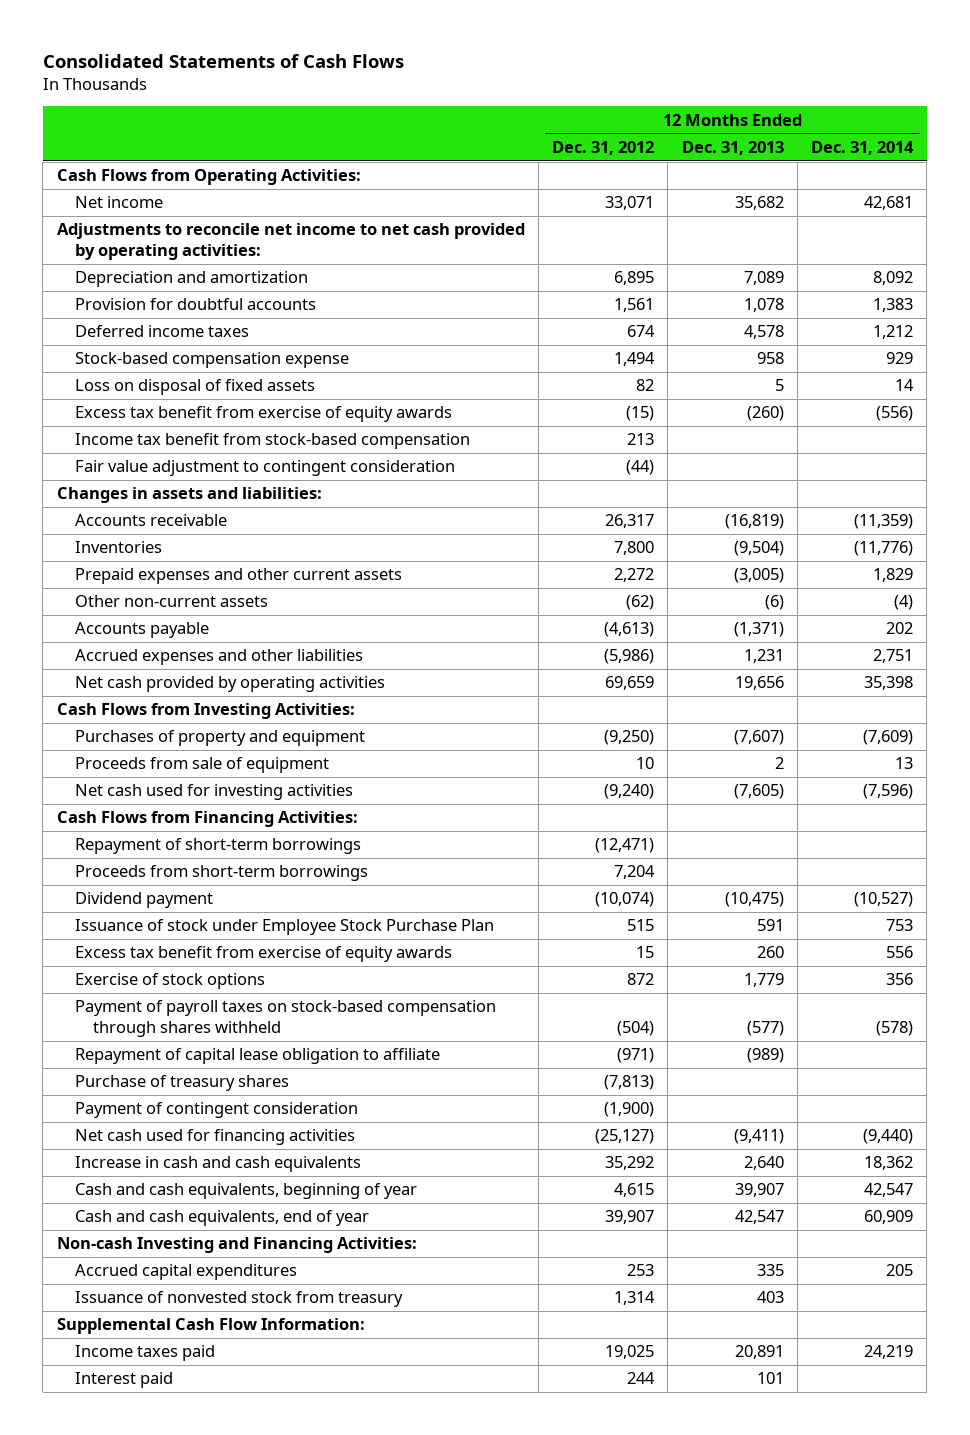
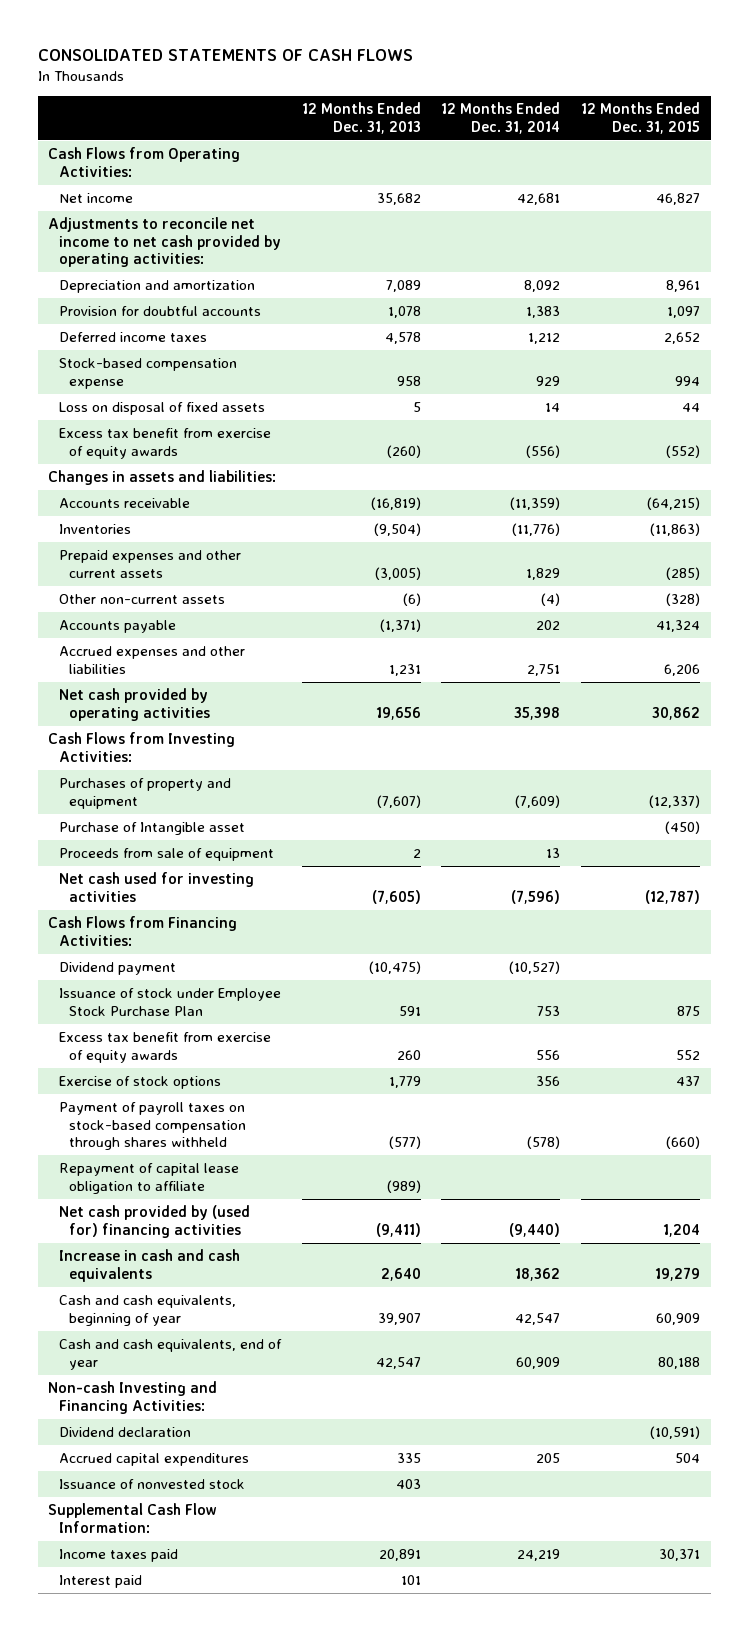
- Consolidated Statements of Cash Flows
+ CONSOLIDATED STATEMENTS OF CASH FLOWS
- | 12 Months Ended Dec. 31, 2012 | 12 Months Ended Dec. 31, 2013 | 12 Months Ended Dec. 31, 2014
+ | 12 Months Ended Dec. 31, 2013 | 12 Months Ended Dec. 31, 2014 | 12 Months Ended Dec. 31, 2015
- Income tax benefit from stock-based compensation | 213 | |
- Fair value adjustment to contingent consideration | (44) | |
+ Purchase of Intangible asset | | | (450)
- Repayment of short-term borrowings | (12,471) | |
- Proceeds from short-term borrowings | 7,204 | |
- Purchase of treasury shares | (7,813) | |
- Payment of contingent consideration | (1,900) | |
- Net cash used for financing activities | (25,127) | (9,411) | (9,440)
+ Net cash provided by (used for) financing activities | (9,411) | (9,440) | 1,204
+ Dividend declaration | | | (10,591)
- Issuance of nonvested stock from treasury | 1,314 | 403 |
+ Issuance of nonvested stock | 403 | |

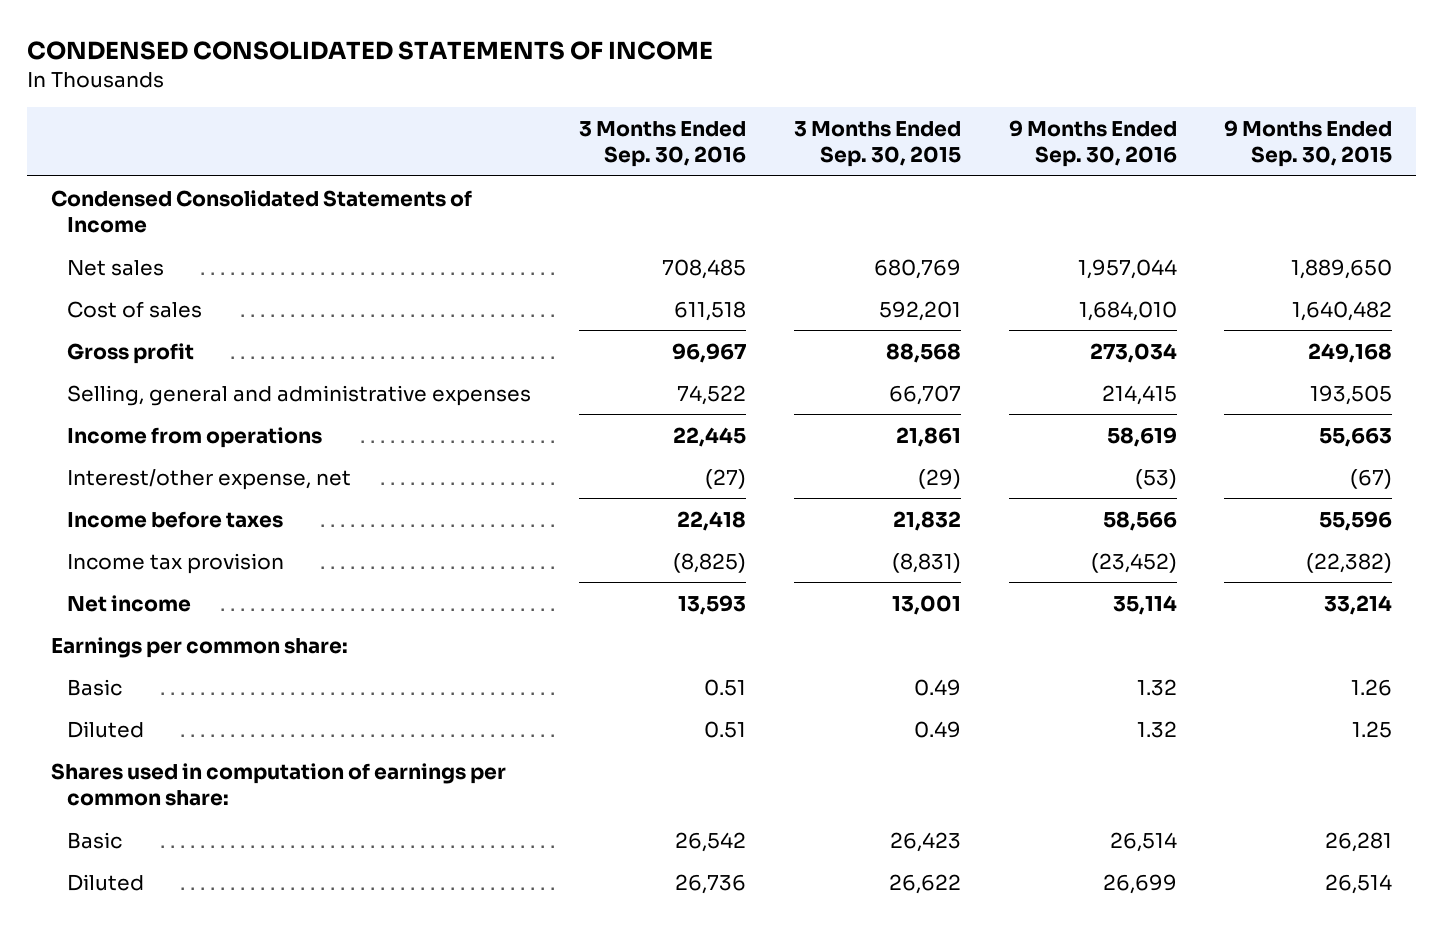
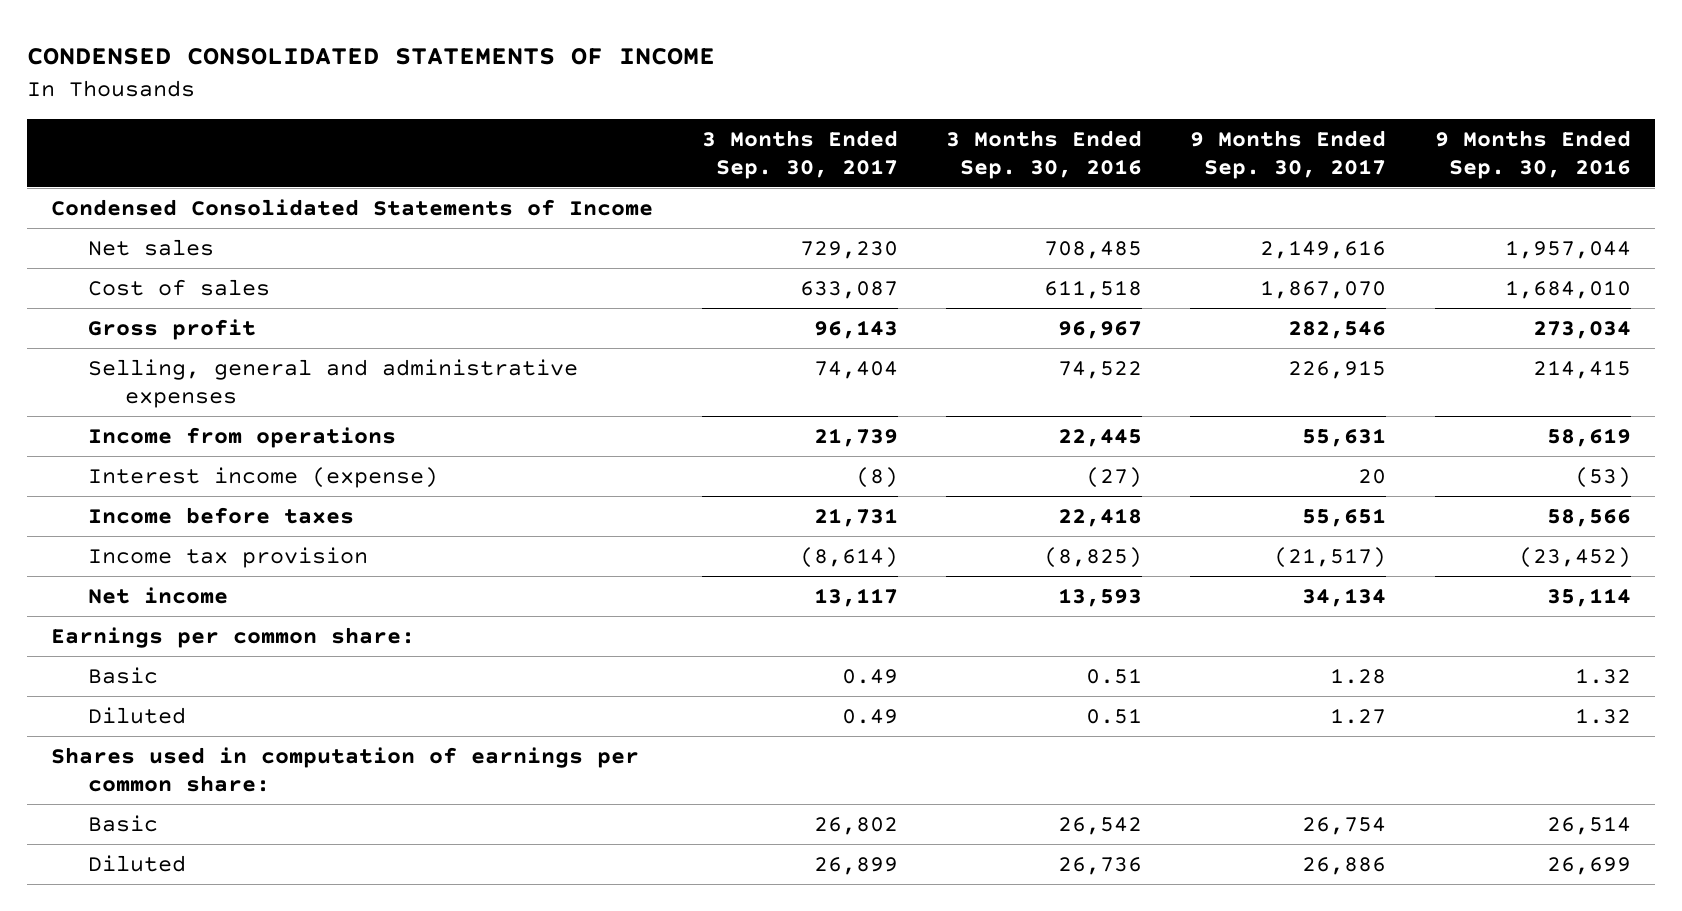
- | 3 Months Ended Sep. 30, 2016 | 3 Months Ended Sep. 30, 2015 | 9 Months Ended Sep. 30, 2016 | 9 Months Ended Sep. 30, 2015
+ | 3 Months Ended Sep. 30, 2017 | 3 Months Ended Sep. 30, 2016 | 9 Months Ended Sep. 30, 2017 | 9 Months Ended Sep. 30, 2016
- Interest/other expense, net | (27) | (29) | (53) | (67)
+ Interest income (expense) | (8) | (27) | 20 | (53)

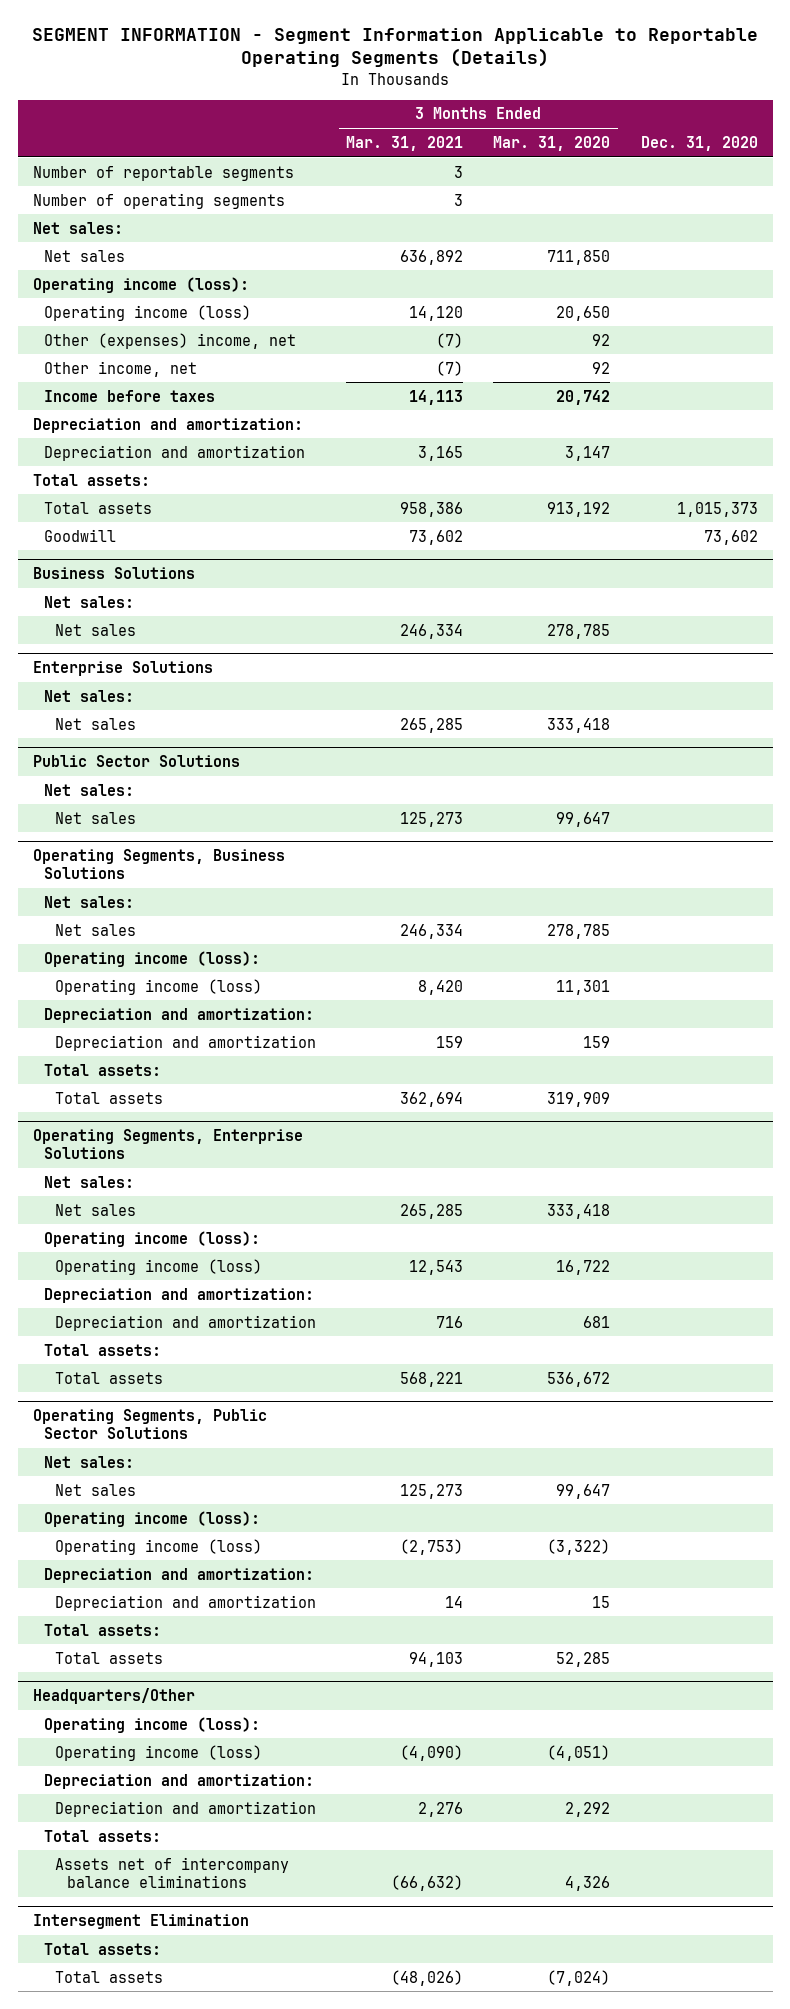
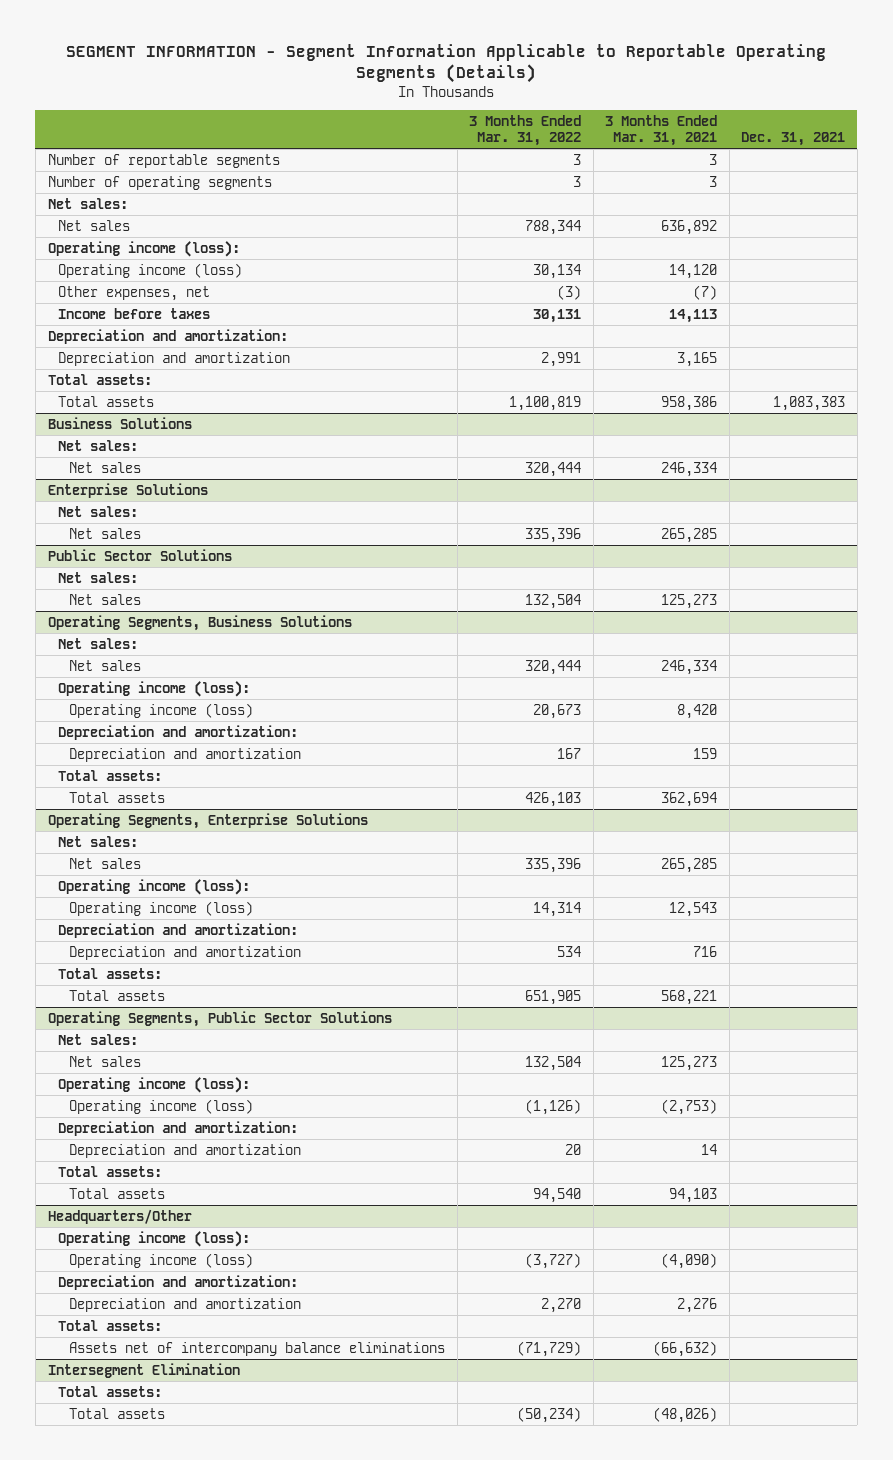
- | 3 Months Ended Mar. 31, 2021 | 3 Months Ended Mar. 31, 2020 | Dec. 31, 2020
+ | 3 Months Ended Mar. 31, 2022 | 3 Months Ended Mar. 31, 2021 | Dec. 31, 2021
- Other (expenses) income, net | (7) | 92 |
- Other income, net | (7) | 92 |
+ Other expenses, net | (3) | (7) |
- Goodwill | 73,602 | | 73,602

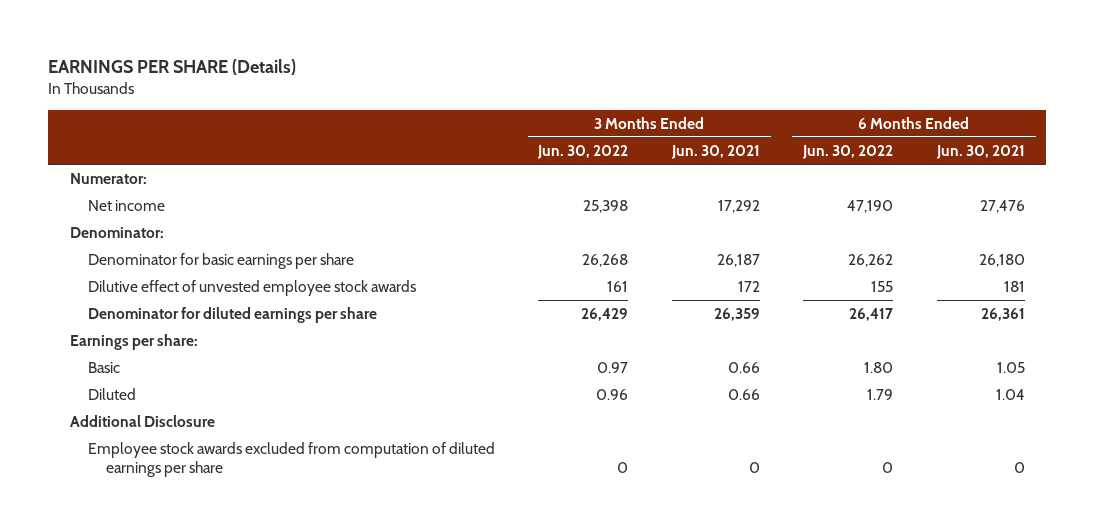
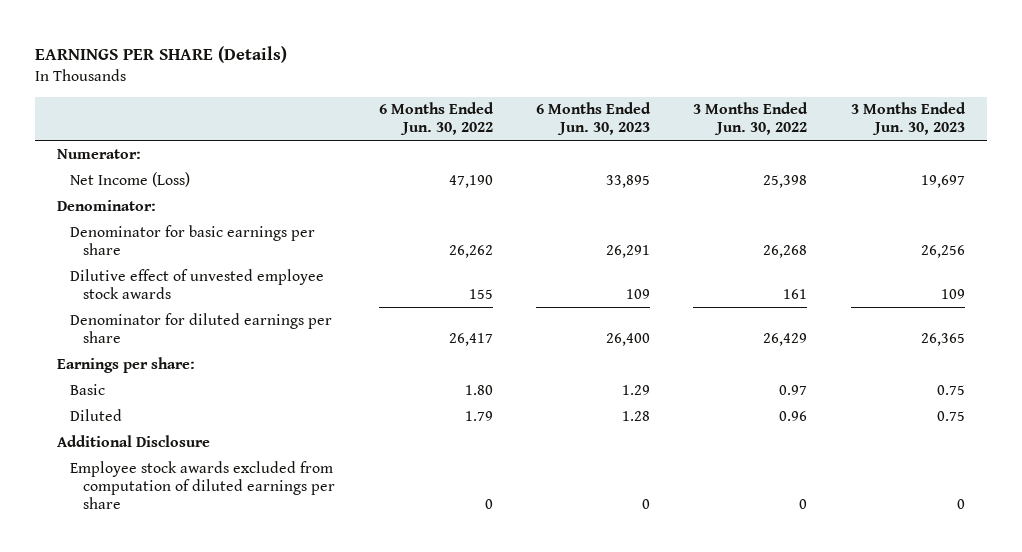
- | 3 Months Ended Jun. 30, 2022 | 3 Months Ended Jun. 30, 2021 | 6 Months Ended Jun. 30, 2022 | 6 Months Ended Jun. 30, 2021
+ | 6 Months Ended Jun. 30, 2022 | 6 Months Ended Jun. 30, 2023 | 3 Months Ended Jun. 30, 2022 | 3 Months Ended Jun. 30, 2023
- Net income | 25,398 | 17,292 | 47,190 | 27,476
+ Net Income (Loss) | 47,190 | 33,895 | 25,398 | 19,697

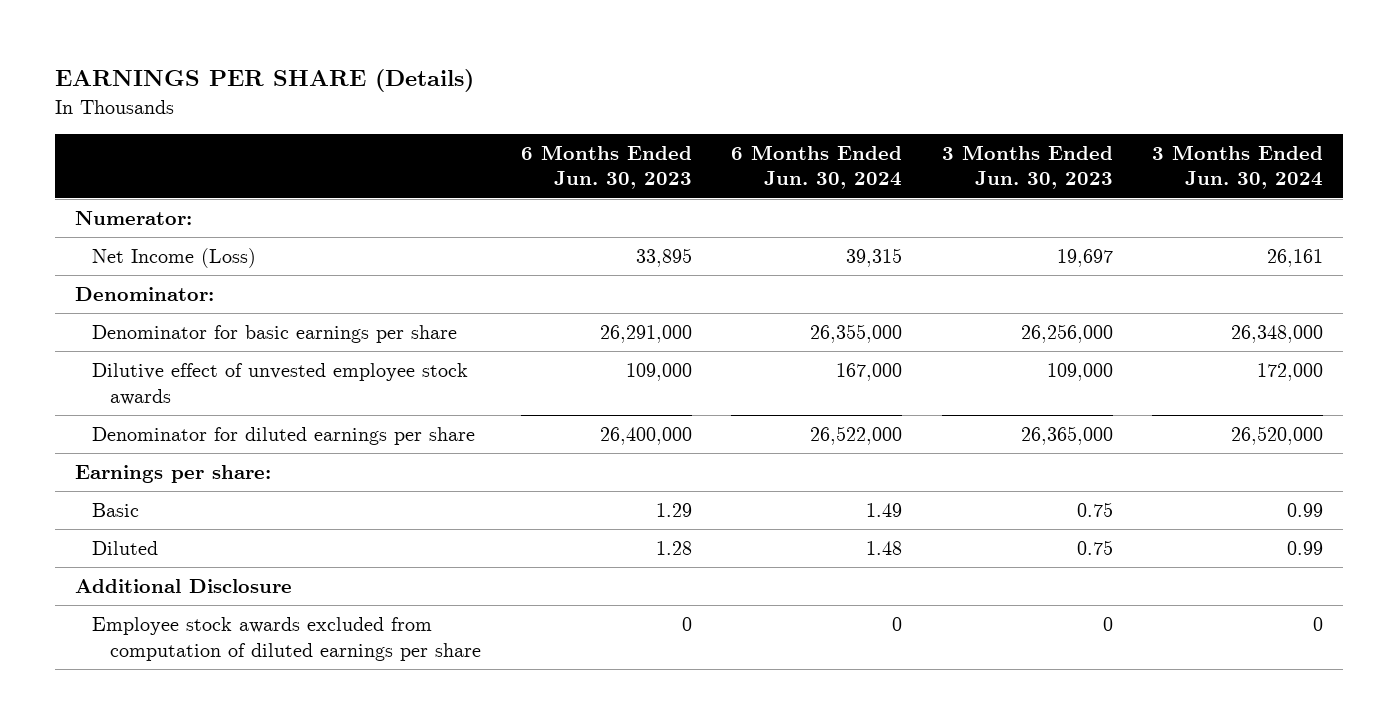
- | 6 Months Ended Jun. 30, 2022 | 6 Months Ended Jun. 30, 2023 | 3 Months Ended Jun. 30, 2022 | 3 Months Ended Jun. 30, 2023
+ | 6 Months Ended Jun. 30, 2023 | 6 Months Ended Jun. 30, 2024 | 3 Months Ended Jun. 30, 2023 | 3 Months Ended Jun. 30, 2024
- Denominator for basic earnings per share | 26,262 | 26,291 | 26,268 | 26,256
- Dilutive effect of unvested employee stock awards | 155 | 109 | 161 | 109
- Denominator for diluted earnings per share | 26,417 | 26,400 | 26,429 | 26,365
+ Denominator for basic earnings per share | 26,291,000 | 26,355,000 | 26,256,000 | 26,348,000
+ Dilutive effect of unvested employee stock awards | 109,000 | 167,000 | 109,000 | 172,000
+ Denominator for diluted earnings per share | 26,400,000 | 26,522,000 | 26,365,000 | 26,520,000

